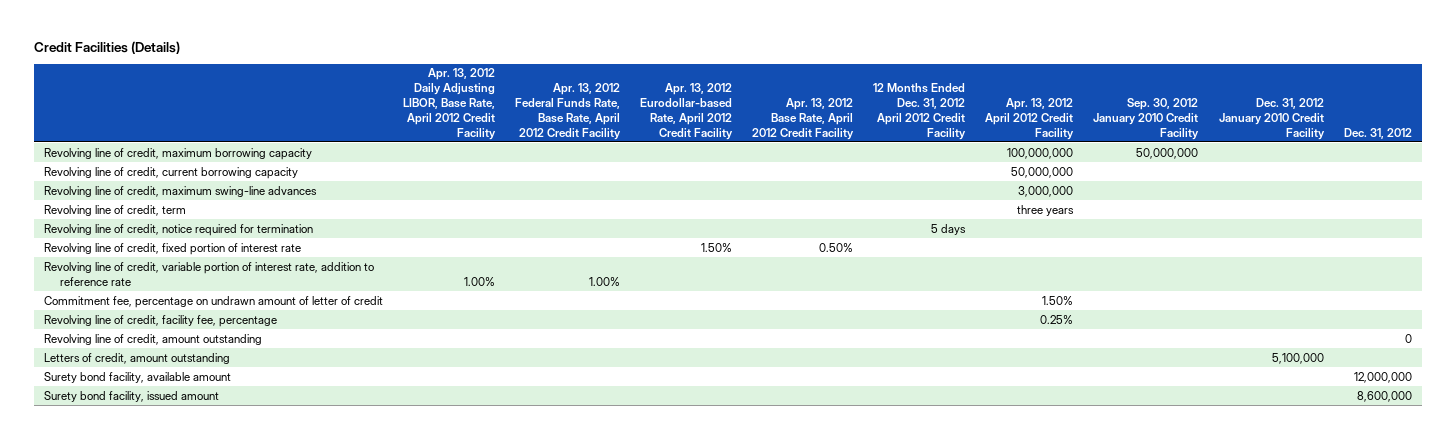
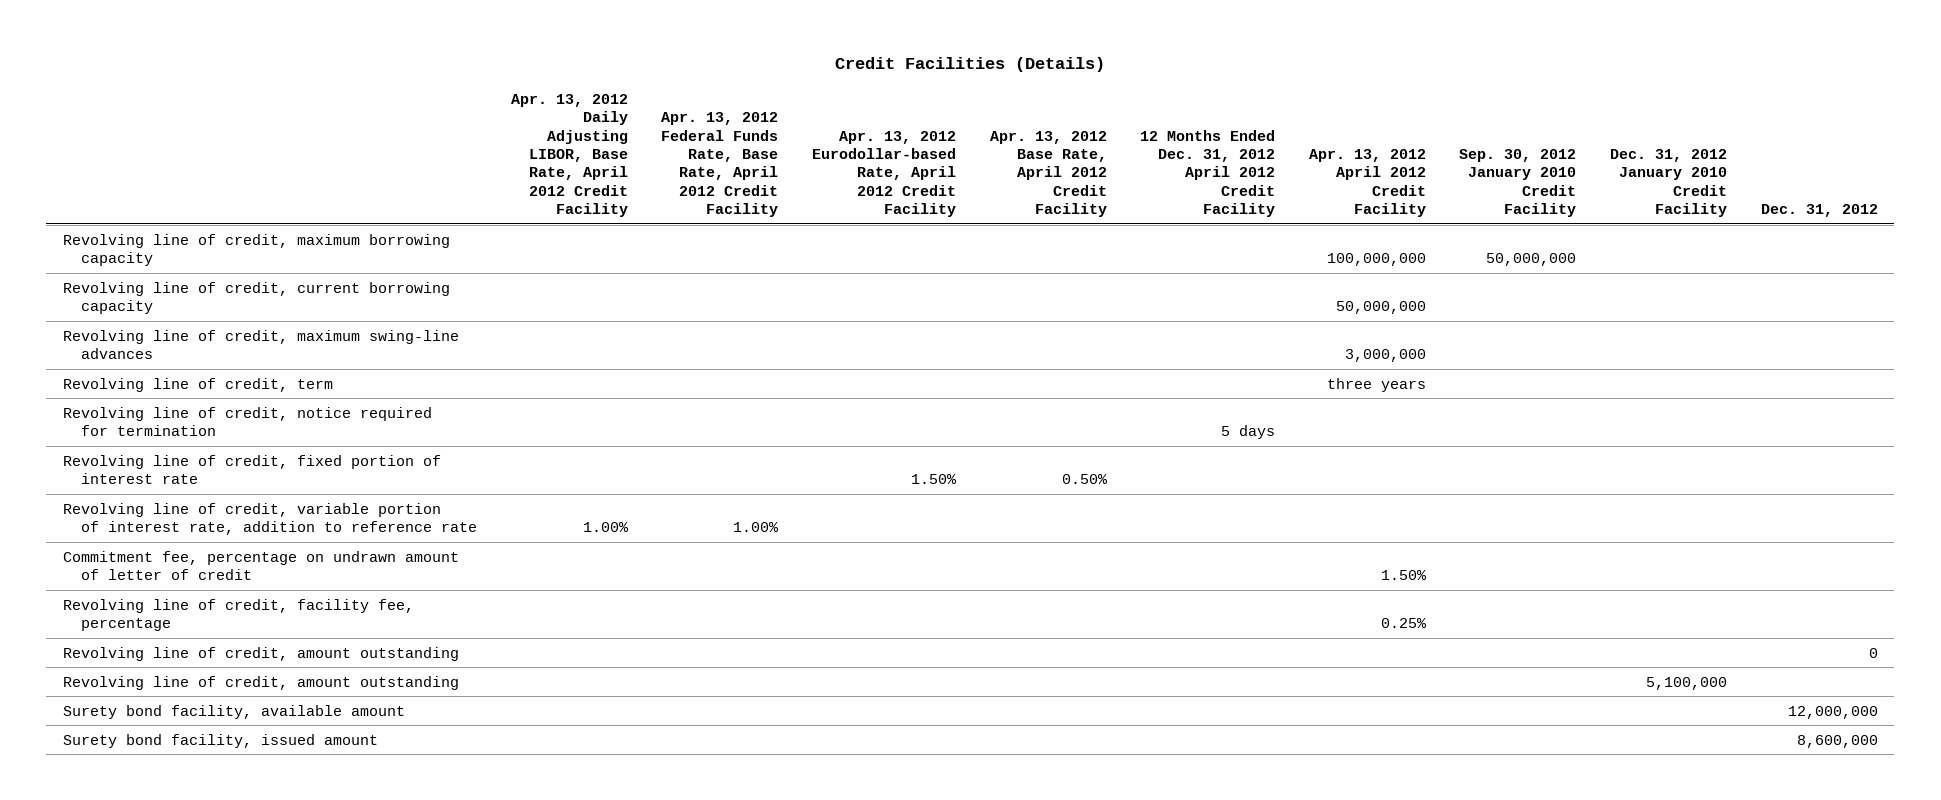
- Letters of credit, amount outstanding | | | | | | | | 5,100,000 |
+ Revolving line of credit, amount outstanding | | | | | | | | 5,100,000 |

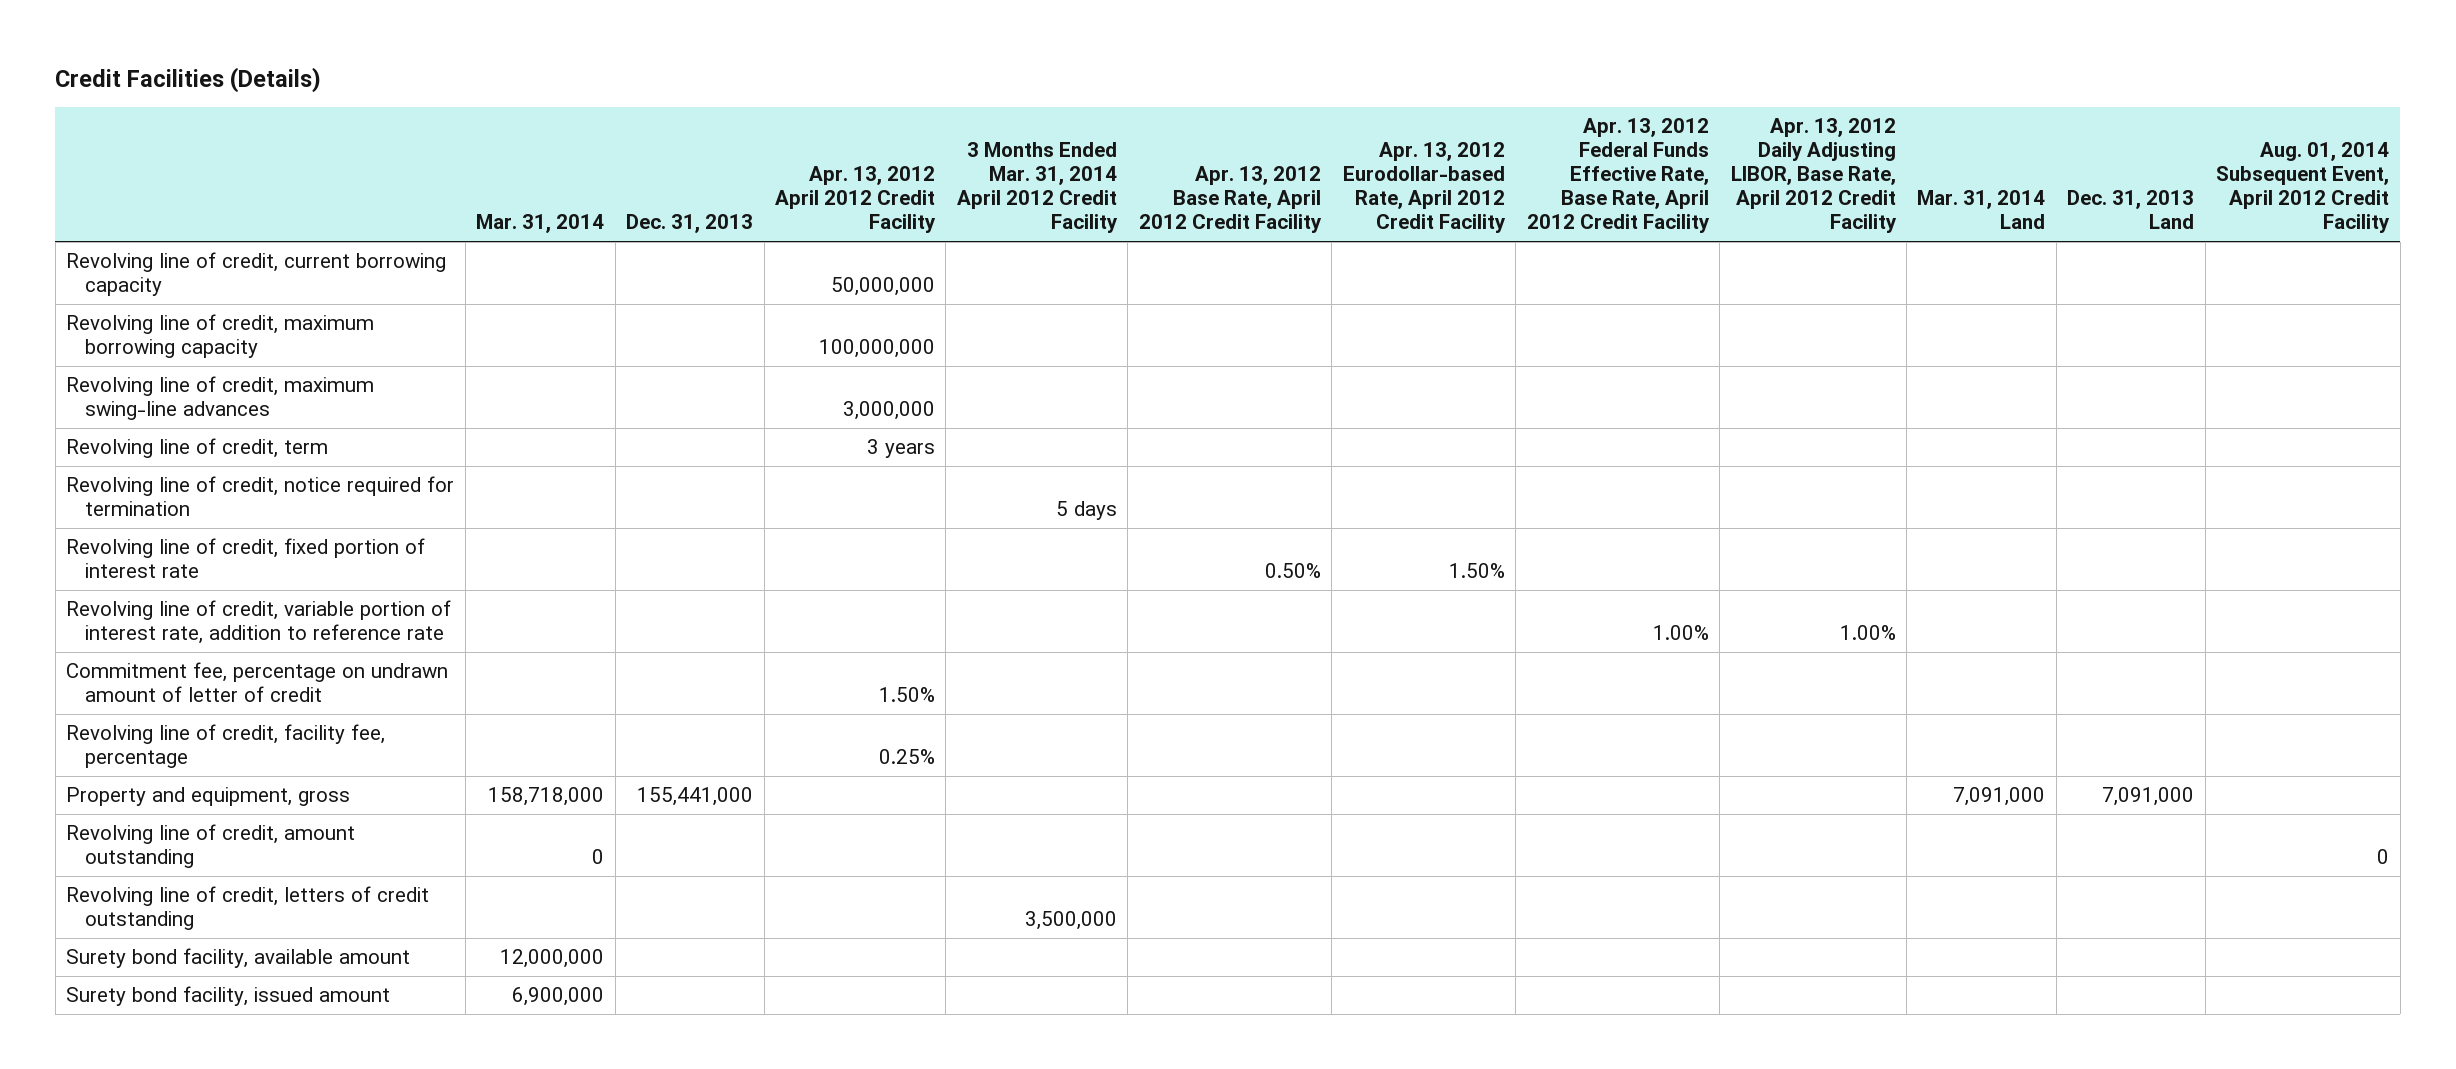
- | Apr. 13, 2012 Daily Adjusting LIBOR, Base Rate, April 2012 Credit Facility | Apr. 13, 2012 Federal Funds Rate, Base Rate, April 2012 Credit Facility | Apr. 13, 2012 Eurodollar-based Rate, April 2012 Credit Facility | Apr. 13, 2012 Base Rate, April 2012 Credit Facility | 12 Months Ended Dec. 31, 2012 April 2012 Credit Facility | Apr. 13, 2012 April 2012 Credit Facility | Sep. 30, 2012 January 2010 Credit Facility | Dec. 31, 2012 January 2010 Credit Facility | Dec. 31, 2012
+ | Mar. 31, 2014 | Dec. 31, 2013 | Apr. 13, 2012 April 2012 Credit Facility | 3 Months Ended Mar. 31, 2014 April 2012 Credit Facility | Apr. 13, 2012 Base Rate, April 2012 Credit Facility | Apr. 13, 2012 Eurodollar-based Rate, April 2012 Credit Facility | Apr. 13, 2012 Federal Funds Effective Rate, Base Rate, April 2012 Credit Facility | Apr. 13, 2012 Daily Adjusting LIBOR, Base Rate, April 2012 Credit Facility | Mar. 31, 2014 Land | Dec. 31, 2013 Land | Aug. 01, 2014 Subsequent Event, April 2012 Credit Facility
moved down: Revolving line of credit, maximum borrowing capacity | | | 100,000,000 | | | | | | | |
- Revolving line of credit, term | | | | | | three years | | |
+ Revolving line of credit, term | | | 3 years | | | | | | | |
- Revolving line of credit, amount outstanding | | | | | | | | | 0
+ Property and equipment, gross | 158,718,000 | 155,441,000 | | | | | | | 7,091,000 | 7,091,000 |
+ Revolving line of credit, letters of credit outstanding | | | | 3,500,000 | | | | | | |

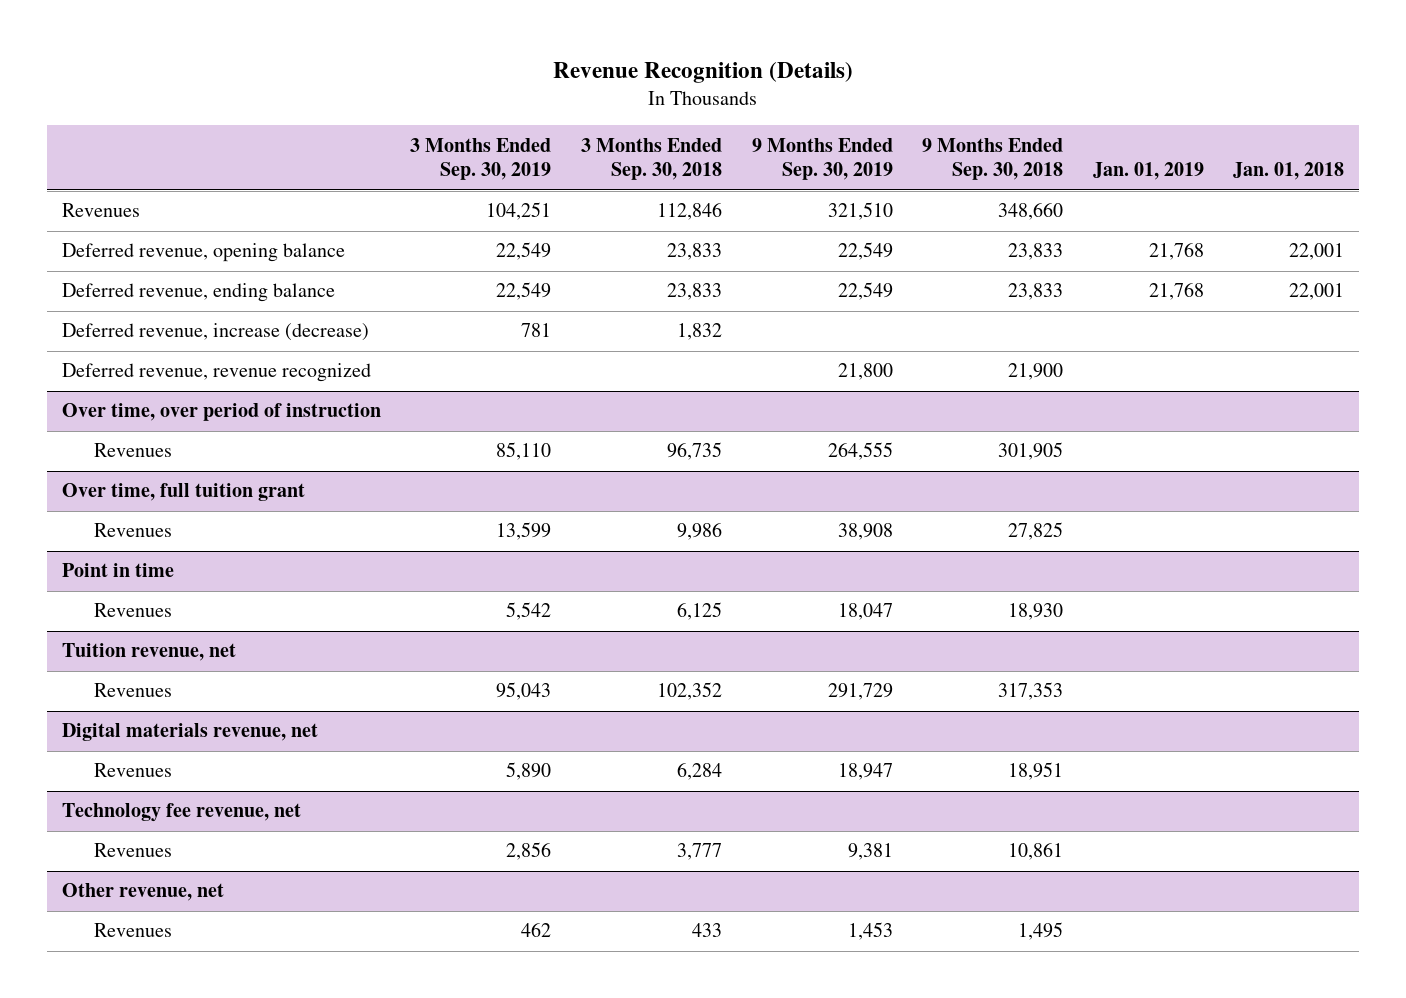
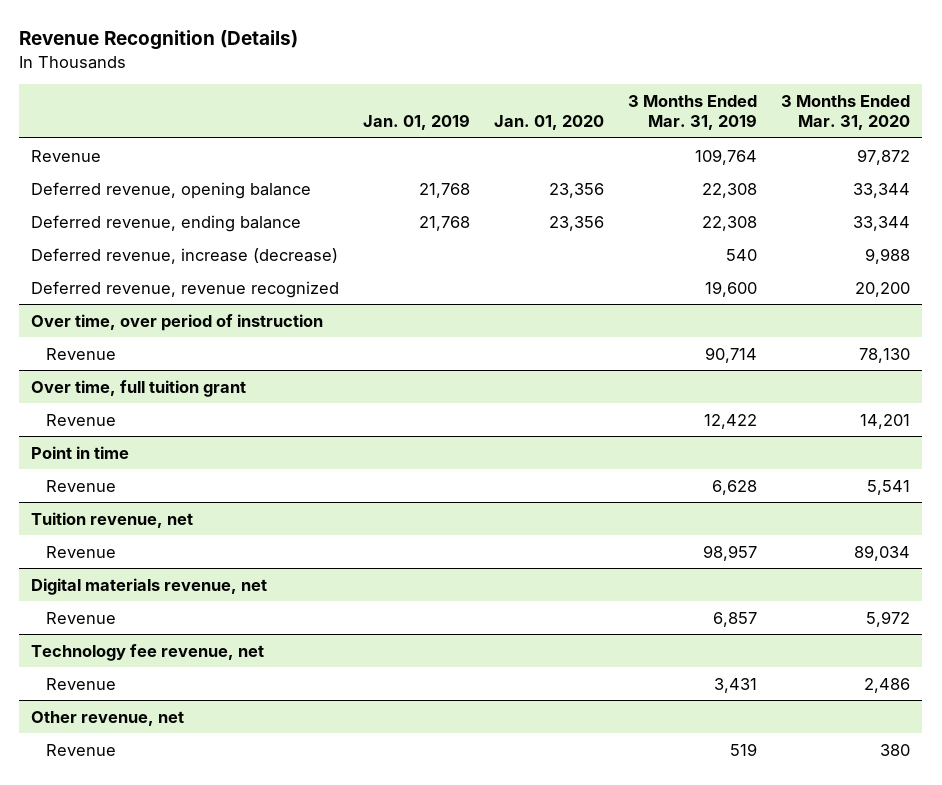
- | 3 Months Ended Sep. 30, 2019 | 3 Months Ended Sep. 30, 2018 | 9 Months Ended Sep. 30, 2019 | 9 Months Ended Sep. 30, 2018 | Jan. 01, 2019 | Jan. 01, 2018
+ | Jan. 01, 2019 | Jan. 01, 2020 | 3 Months Ended Mar. 31, 2019 | 3 Months Ended Mar. 31, 2020
- Revenues | 104,251 | 112,846 | 321,510 | 348,660 | |
+ Revenue | | | 109,764 | 97,872
@ Over time, over period of instruction
- Revenues | 85,110 | 96,735 | 264,555 | 301,905 | |
+ Revenue | | | 90,714 | 78,130
@ Over time, full tuition grant
- Revenues | 13,599 | 9,986 | 38,908 | 27,825 | |
+ Revenue | | | 12,422 | 14,201
@ Point in time
- Revenues | 5,542 | 6,125 | 18,047 | 18,930 | |
+ Revenue | | | 6,628 | 5,541
@ Tuition revenue, net
- Revenues | 95,043 | 102,352 | 291,729 | 317,353 | |
+ Revenue | | | 98,957 | 89,034
@ Digital materials revenue, net
- Revenues | 5,890 | 6,284 | 18,947 | 18,951 | |
+ Revenue | | | 6,857 | 5,972
@ Technology fee revenue, net
- Revenues | 2,856 | 3,777 | 9,381 | 10,861 | |
+ Revenue | | | 3,431 | 2,486
@ Other revenue, net
- Revenues | 462 | 433 | 1,453 | 1,495 | |
+ Revenue | | | 519 | 380

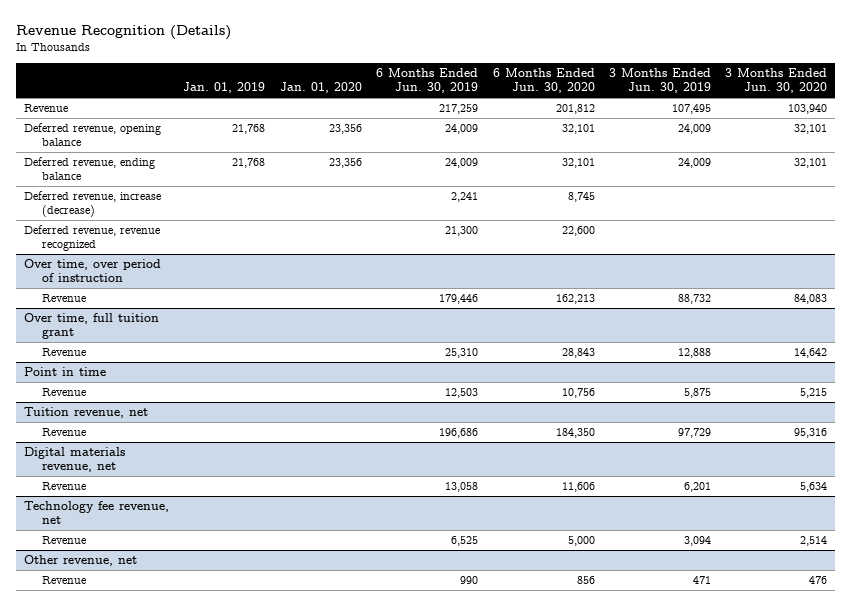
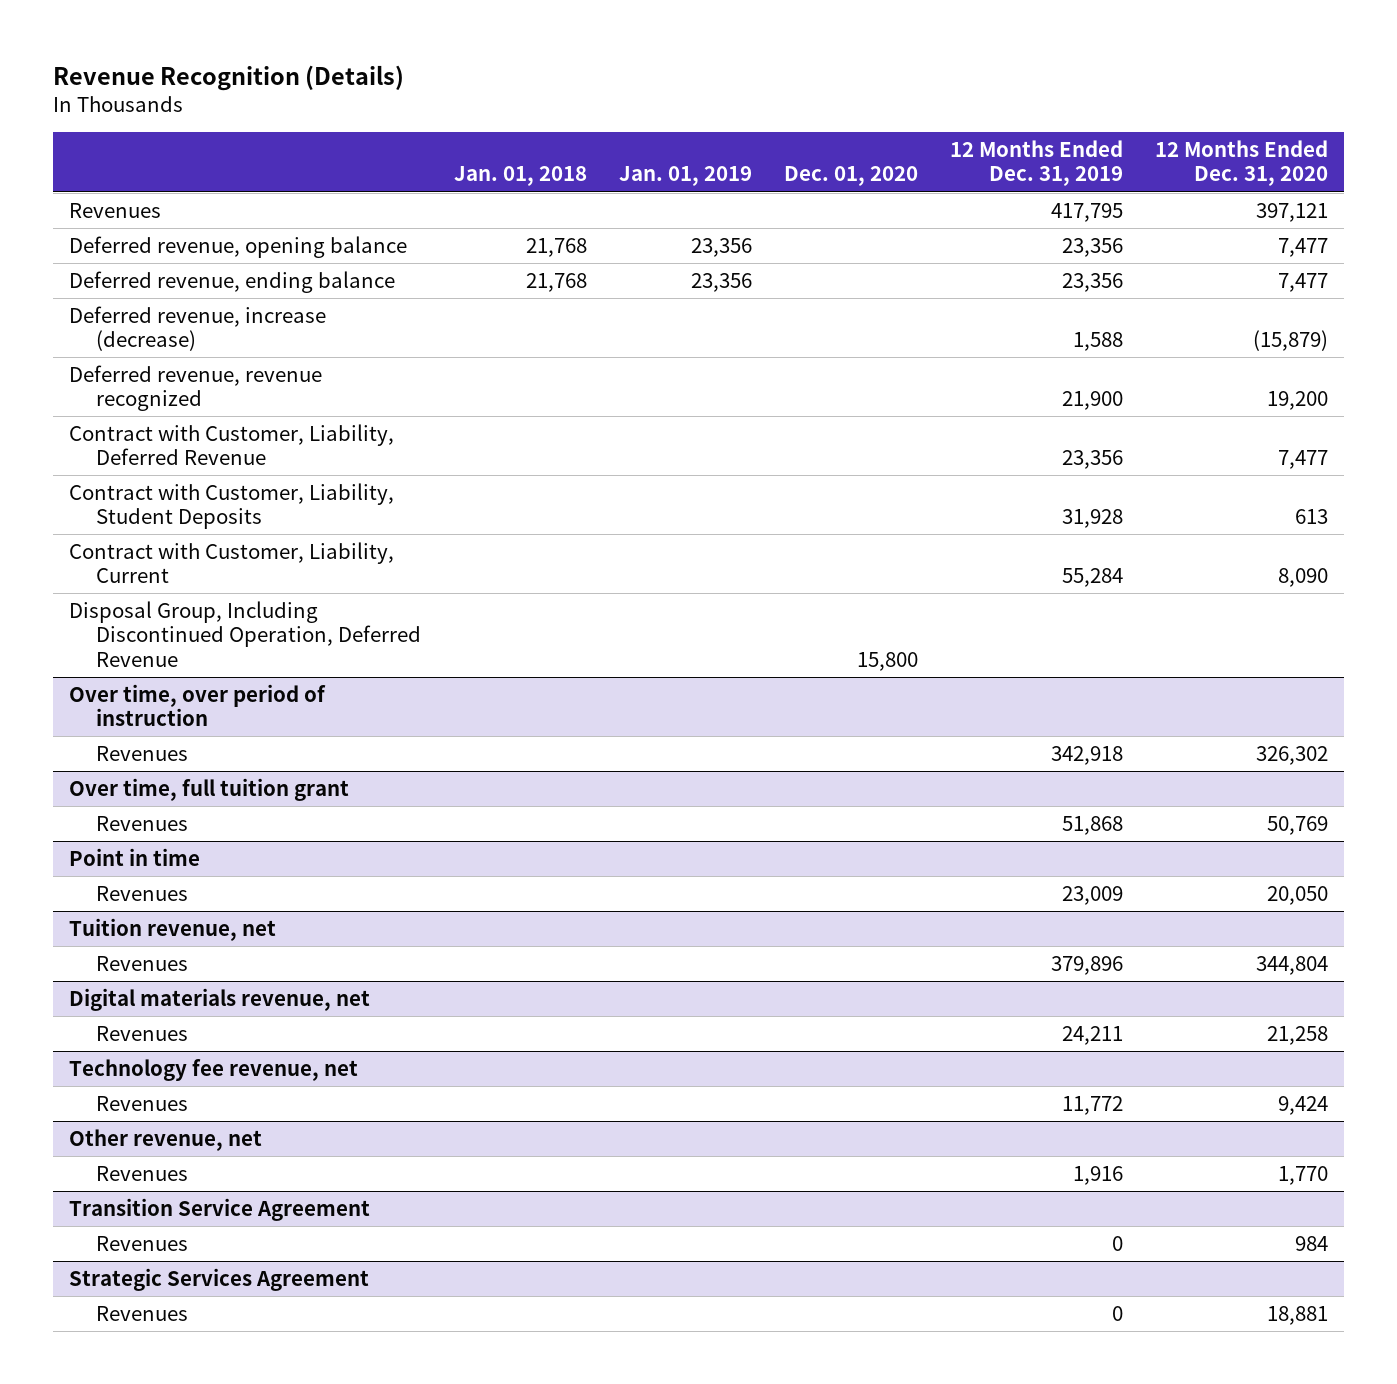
- | Jan. 01, 2019 | Jan. 01, 2020 | 6 Months Ended Jun. 30, 2019 | 6 Months Ended Jun. 30, 2020 | 3 Months Ended Jun. 30, 2019 | 3 Months Ended Jun. 30, 2020
+ | Jan. 01, 2018 | Jan. 01, 2019 | Dec. 01, 2020 | 12 Months Ended Dec. 31, 2019 | 12 Months Ended Dec. 31, 2020
- Revenue | | | 217,259 | 201,812 | 107,495 | 103,940
- Deferred revenue, opening balance | 21,768 | 23,356 | 24,009 | 32,101 | 24,009 | 32,101
- Deferred revenue, ending balance | 21,768 | 23,356 | 24,009 | 32,101 | 24,009 | 32,101
+ Revenues | | | | 417,795 | 397,121
+ Deferred revenue, opening balance | 21,768 | 23,356 | | 23,356 | 7,477
+ Deferred revenue, ending balance | 21,768 | 23,356 | | 23,356 | 7,477
+ Contract with Customer, Liability, Deferred Revenue | | | | 23,356 | 7,477
+ Contract with Customer, Liability, Student Deposits | | | | 31,928 | 613
+ Contract with Customer, Liability, Current | | | | 55,284 | 8,090
+ Disposal Group, Including Discontinued Operation, Deferred Revenue | | | 15,800 | |
@ Over time, over period of instruction
- Revenue | | | 179,446 | 162,213 | 88,732 | 84,083
+ Revenues | | | | 342,918 | 326,302
@ Over time, full tuition grant
- Revenue | | | 25,310 | 28,843 | 12,888 | 14,642
+ Revenues | | | | 51,868 | 50,769
@ Point in time
- Revenue | | | 12,503 | 10,756 | 5,875 | 5,215
+ Revenues | | | | 23,009 | 20,050
@ Tuition revenue, net
- Revenue | | | 196,686 | 184,350 | 97,729 | 95,316
+ Revenues | | | | 379,896 | 344,804
@ Digital materials revenue, net
- Revenue | | | 13,058 | 11,606 | 6,201 | 5,634
+ Revenues | | | | 24,211 | 21,258
@ Technology fee revenue, net
- Revenue | | | 6,525 | 5,000 | 3,094 | 2,514
+ Revenues | | | | 11,772 | 9,424
@ Other revenue, net
- Revenue | | | 990 | 856 | 471 | 476
+ Revenues | | | | 1,916 | 1,770
+ Transition Service Agreement
+ Revenues | | | | 0 | 984
+ Strategic Services Agreement
+ Revenues | | | | 0 | 18,881

